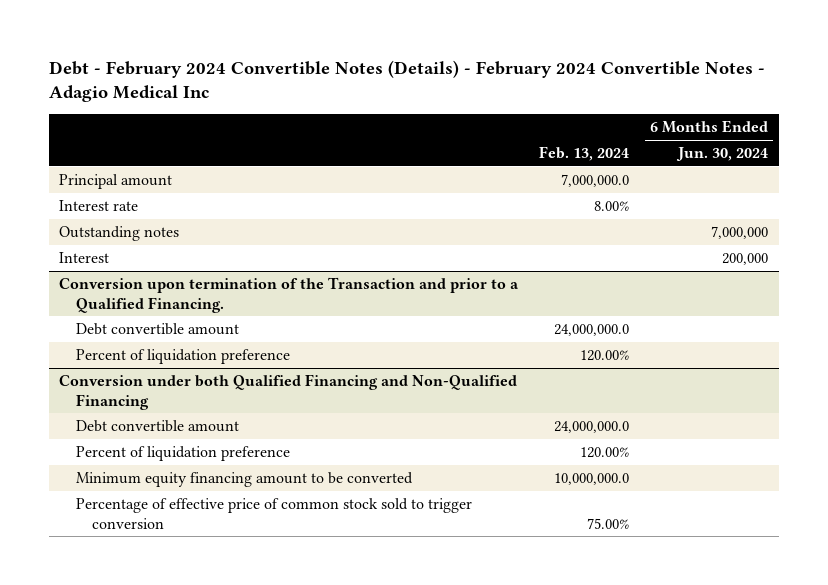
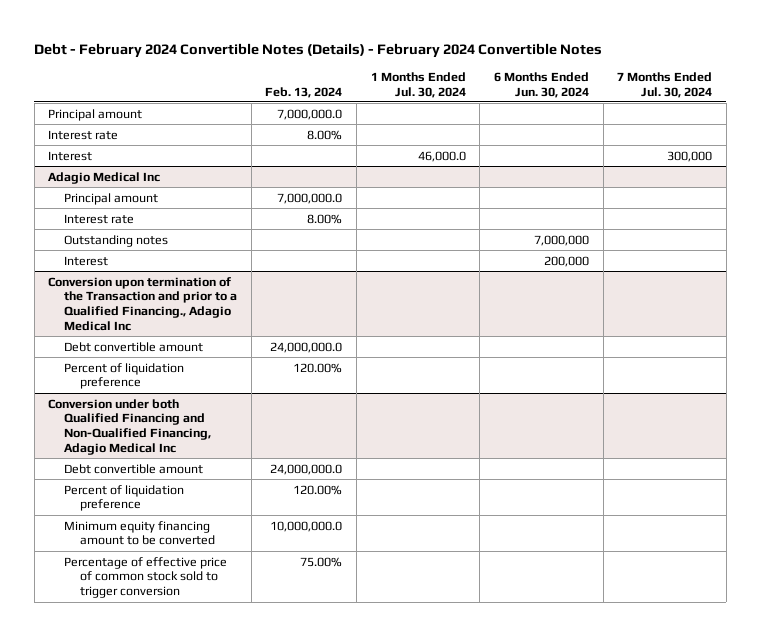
- Debt - February 2024 Convertible Notes (Details) - February 2024 Convertible Notes - Adagio Medical Inc
+ Debt - February 2024 Convertible Notes (Details) - February 2024 Convertible Notes
- | Feb. 13, 2024 | 6 Months Ended Jun. 30, 2024
+ | Feb. 13, 2024 | 1 Months Ended Jul. 30, 2024 | 6 Months Ended Jun. 30, 2024 | 7 Months Ended Jul. 30, 2024
+ Interest | | 46,000.0 | | 300,000
+ Adagio Medical Inc
+ Principal amount | 7,000,000.0 | | |
+ Interest rate | 8.00% | | |
- Conversion upon termination of the Transaction and prior to a Qualified Financing.
+ Conversion upon termination of the Transaction and prior to a Qualified Financing., Adagio Medical Inc
- Conversion under both Qualified Financing and Non-Qualified Financing
+ Conversion under both Qualified Financing and Non-Qualified Financing, Adagio Medical Inc

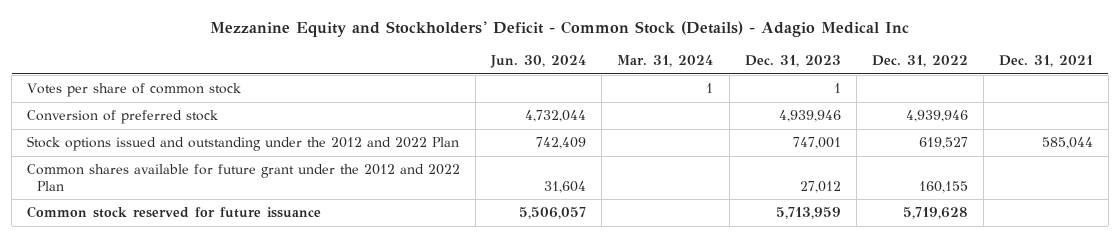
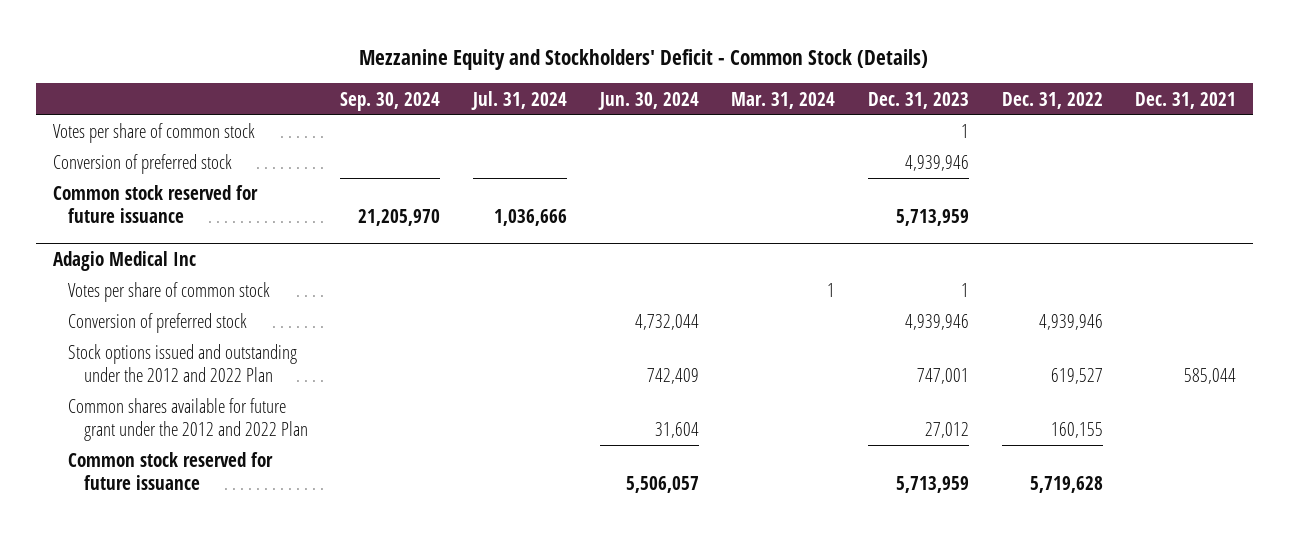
- Mezzanine Equity and Stockholders' Deficit - Common Stock (Details) - Adagio Medical Inc
+ Mezzanine Equity and Stockholders' Deficit - Common Stock (Details)
- | Jun. 30, 2024 | Mar. 31, 2024 | Dec. 31, 2023 | Dec. 31, 2022 | Dec. 31, 2021
+ | Sep. 30, 2024 | Jul. 31, 2024 | Jun. 30, 2024 | Mar. 31, 2024 | Dec. 31, 2023 | Dec. 31, 2022 | Dec. 31, 2021
+ Votes per share of common stock | | | | | 1 | |
+ Conversion of preferred stock | | | | | 4,939,946 | |
+ Common stock reserved for future issuance | 21,205,970 | 1,036,666 | | | 5,713,959 | |
+ Adagio Medical Inc

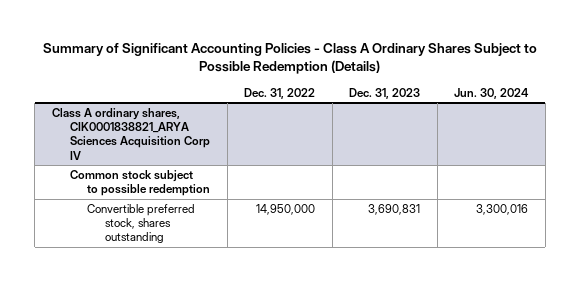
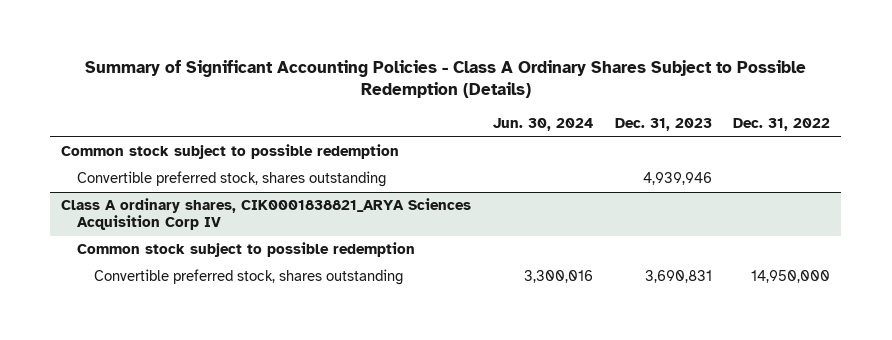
- | Dec. 31, 2022 | Dec. 31, 2023 | Jun. 30, 2024
+ | Jun. 30, 2024 | Dec. 31, 2023 | Dec. 31, 2022
+ Common stock subject to possible redemption
+ Convertible preferred stock, shares outstanding | | 4,939,946 |

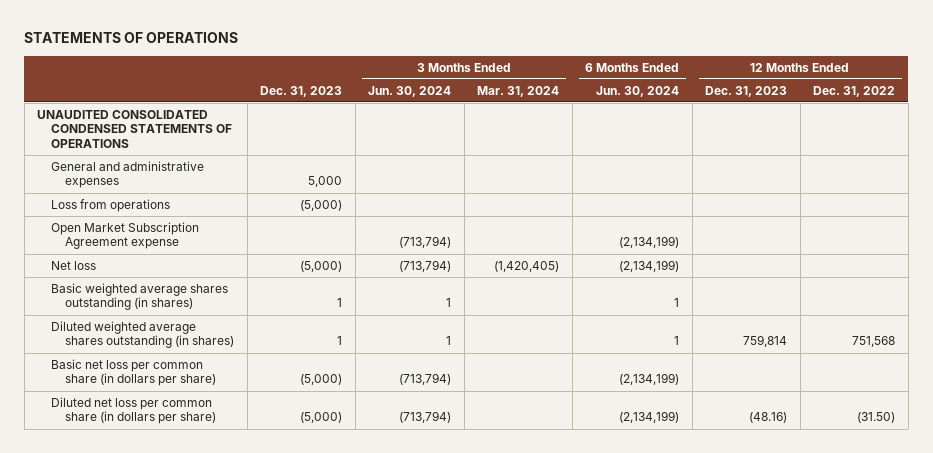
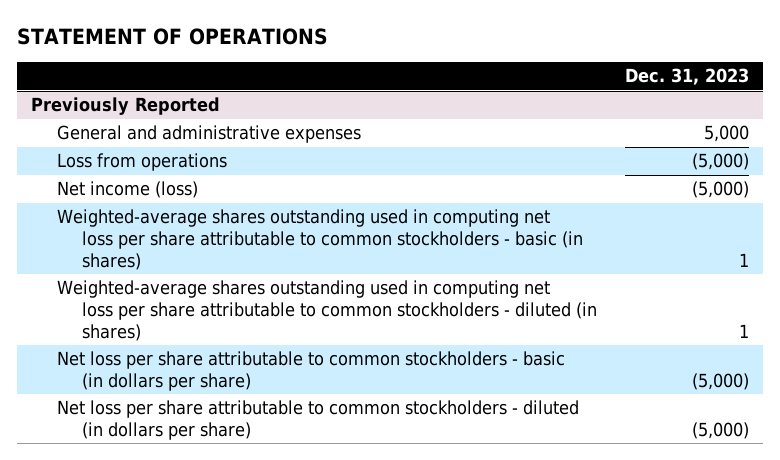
- STATEMENTS OF OPERATIONS
+ STATEMENT OF OPERATIONS
- | Dec. 31, 2023 | 3 Months Ended Jun. 30, 2024 | 3 Months Ended Mar. 31, 2024 | 6 Months Ended Jun. 30, 2024 | 12 Months Ended Dec. 31, 2023 | 12 Months Ended Dec. 31, 2022
+ | Dec. 31, 2023
- UNAUDITED CONSOLIDATED CONDENSED STATEMENTS OF OPERATIONS
+ Previously Reported
- Open Market Subscription Agreement expense | | (713,794) | | (2,134,199) | |
- Net loss | (5,000) | (713,794) | (1,420,405) | (2,134,199) | |
- Basic weighted average shares outstanding (in shares) | 1 | 1 | | 1 | |
- Diluted weighted average shares outstanding (in shares) | 1 | 1 | | 1 | 759,814 | 751,568
- Basic net loss per common share (in dollars per share) | (5,000) | (713,794) | | (2,134,199) | |
- Diluted net loss per common share (in dollars per share) | (5,000) | (713,794) | | (2,134,199) | (48.16) | (31.50)
+ Net income (loss) | (5,000)
+ Weighted-average shares outstanding used in computing net loss per share attributable to common stockholders - basic (in shares) | 1
+ Weighted-average shares outstanding used in computing net loss per share attributable to common stockholders - diluted (in shares) | 1
+ Net loss per share attributable to common stockholders - basic (in dollars per share) | (5,000)
+ Net loss per share attributable to common stockholders - diluted (in dollars per share) | (5,000)

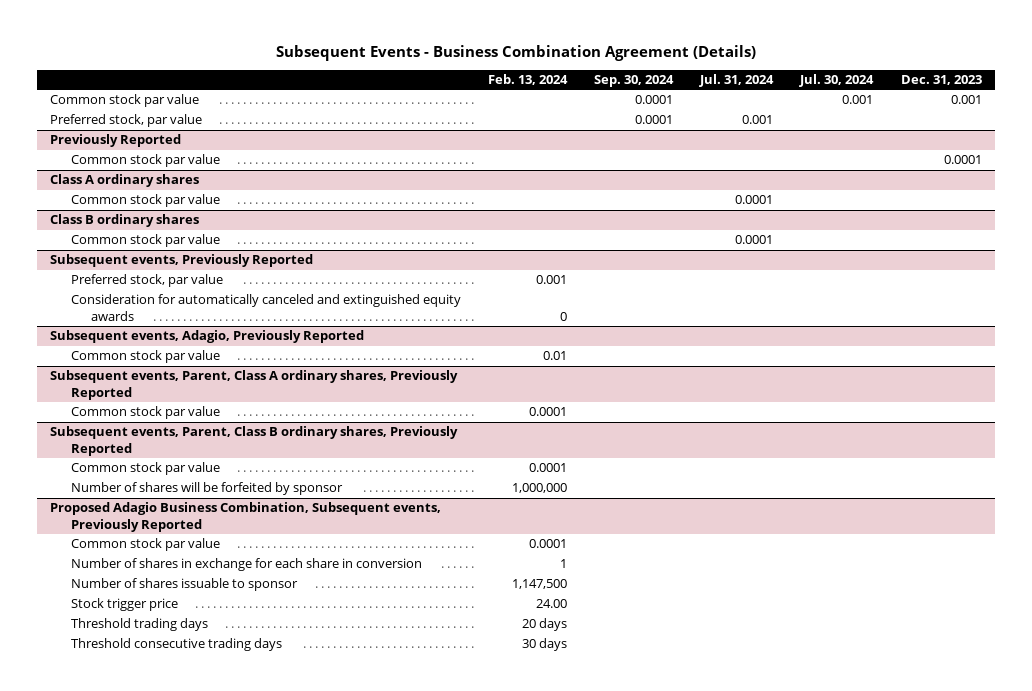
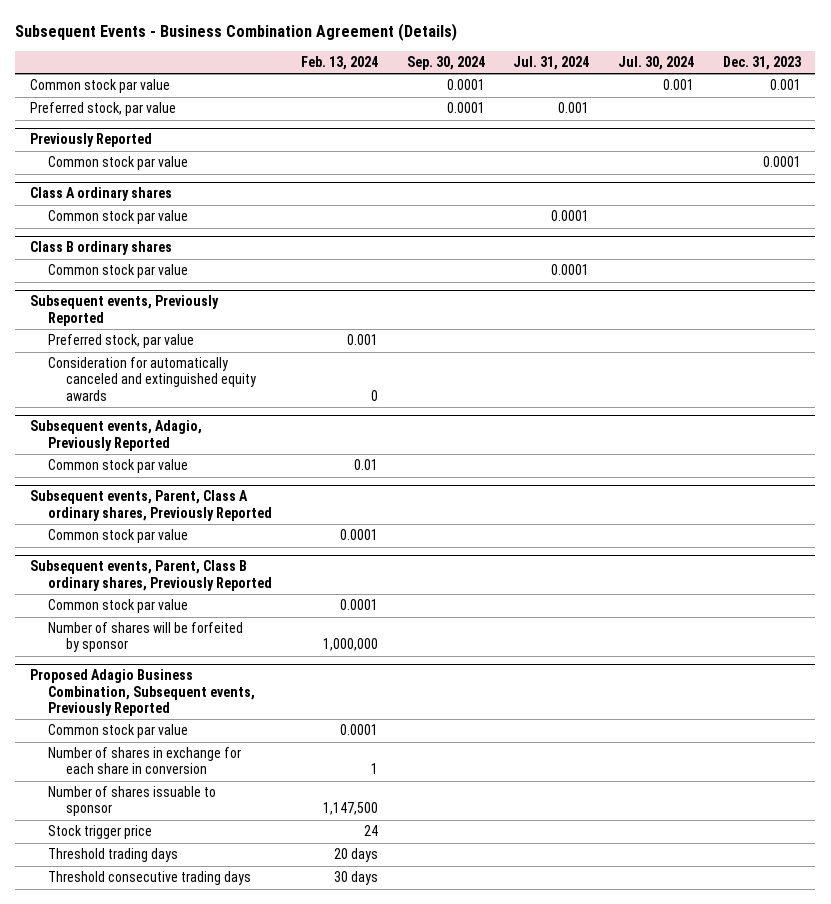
@ Proposed Adagio Business Combination, Subsequent events, Previously Reported
- Stock trigger price | 24.00 | | | |
+ Stock trigger price | 24 | | | |

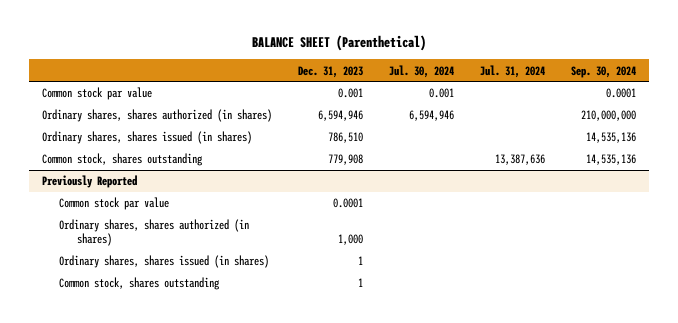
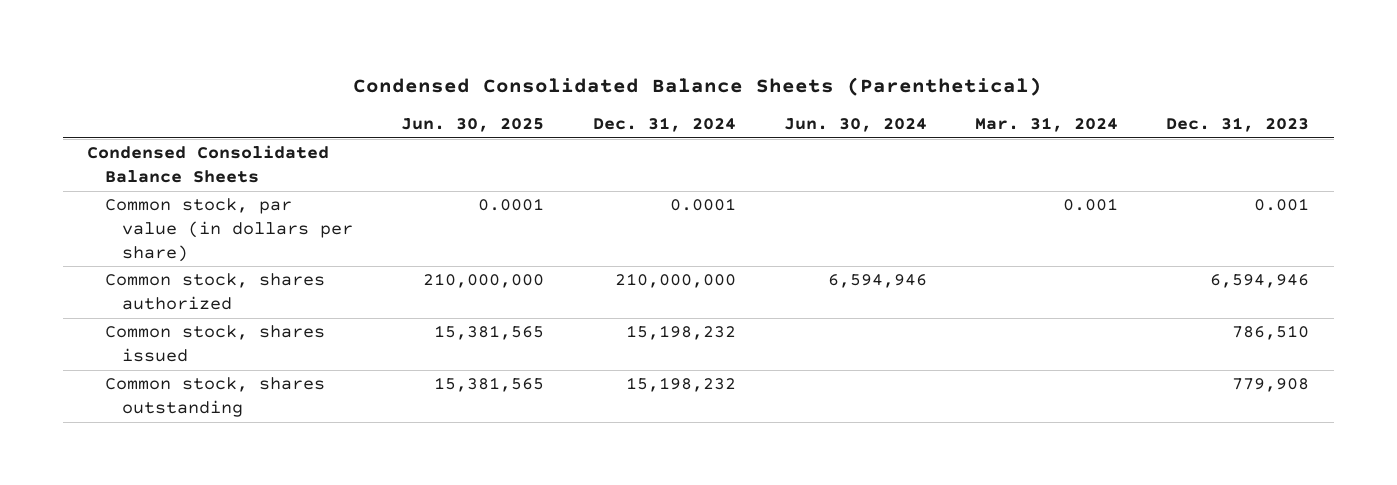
- BALANCE SHEET (Parenthetical)
+ Condensed Consolidated Balance Sheets (Parenthetical)
- | Dec. 31, 2023 | Jul. 30, 2024 | Jul. 31, 2024 | Sep. 30, 2024
+ | Jun. 30, 2025 | Dec. 31, 2024 | Jun. 30, 2024 | Mar. 31, 2024 | Dec. 31, 2023
- Common stock par value | 0.001 | 0.001 | | 0.0001
- Ordinary shares, shares authorized (in shares) | 6,594,946 | 6,594,946 | | 210,000,000
- Ordinary shares, shares issued (in shares) | 786,510 | | | 14,535,136
+ Condensed Consolidated Balance Sheets
+ Common stock, par value (in dollars per share) | 0.0001 | 0.0001 | | 0.001 | 0.001
+ Common stock, shares authorized | 210,000,000 | 210,000,000 | 6,594,946 | | 6,594,946
+ Common stock, shares issued | 15,381,565 | 15,198,232 | | | 786,510
- Previously Reported
- Common stock par value | 0.0001 | | |
- Ordinary shares, shares authorized (in shares) | 1,000 | | |
- Ordinary shares, shares issued (in shares) | 1 | | |
- Common stock, shares outstanding | 1 | | |

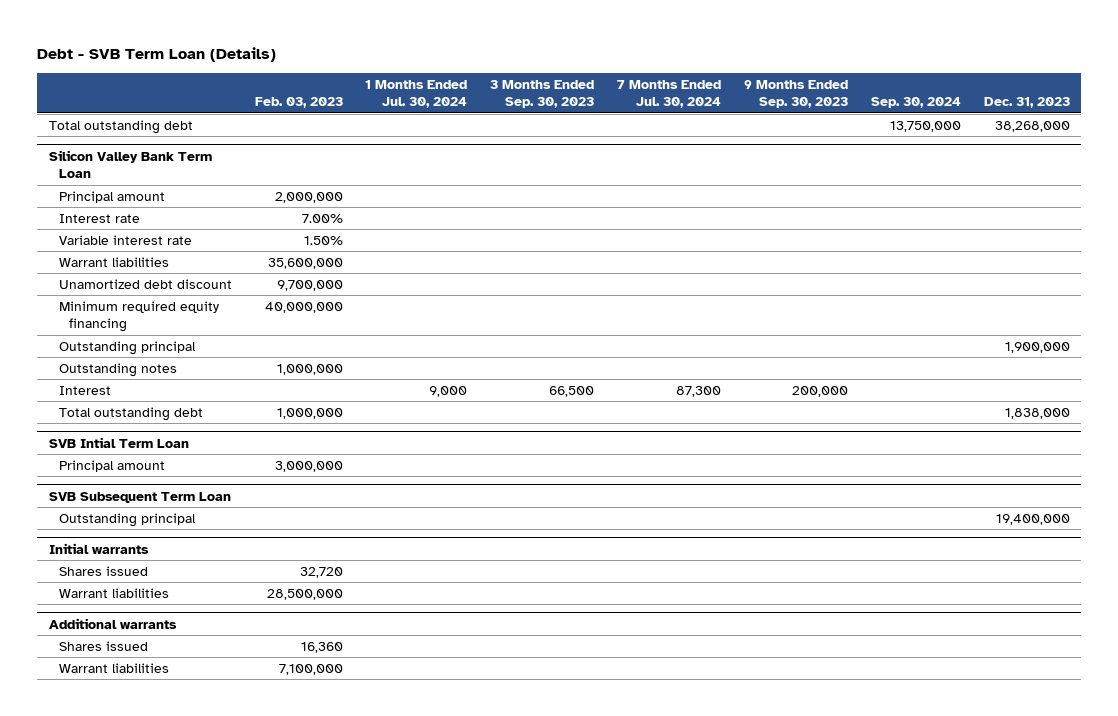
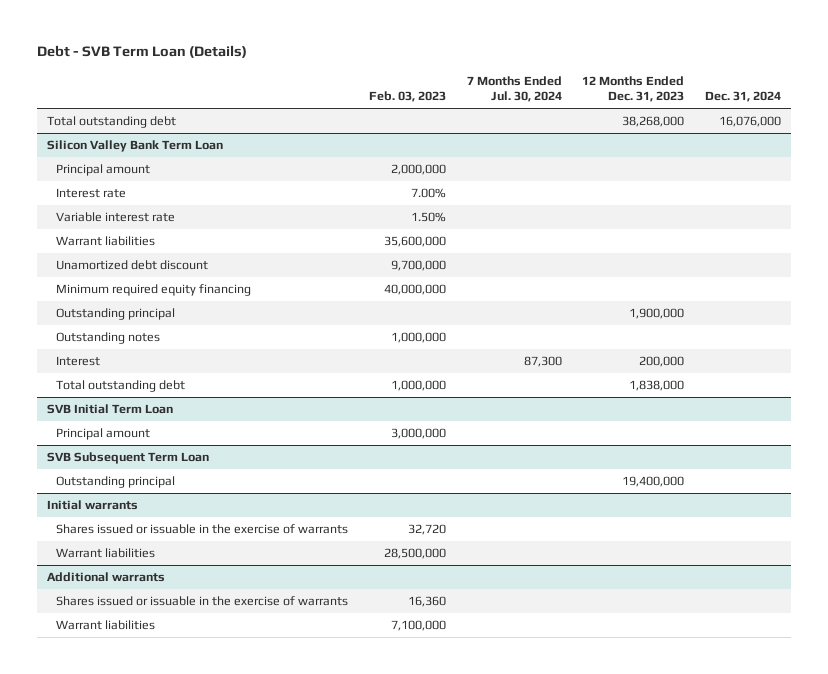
- | Feb. 03, 2023 | 1 Months Ended Jul. 30, 2024 | 3 Months Ended Sep. 30, 2023 | 7 Months Ended Jul. 30, 2024 | 9 Months Ended Sep. 30, 2023 | Sep. 30, 2024 | Dec. 31, 2023
+ | Feb. 03, 2023 | 7 Months Ended Jul. 30, 2024 | 12 Months Ended Dec. 31, 2023 | Dec. 31, 2024
- SVB Intial Term Loan
+ SVB Initial Term Loan
@ Initial warrants
- Shares issued | 32,720 | | | | | |
+ Shares issued or issuable in the exercise of warrants | 32,720 | | |
@ Additional warrants
- Shares issued | 16,360 | | | | | |
+ Shares issued or issuable in the exercise of warrants | 16,360 | | |

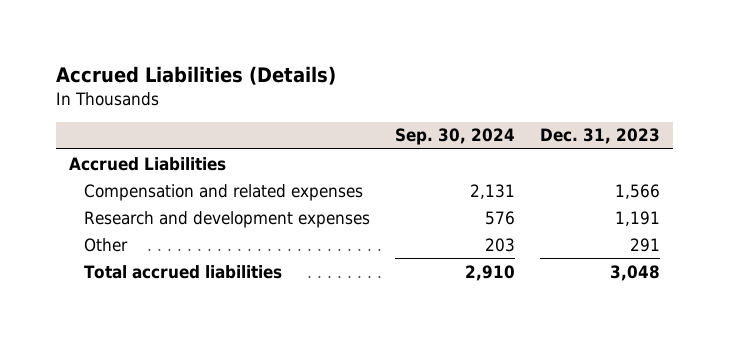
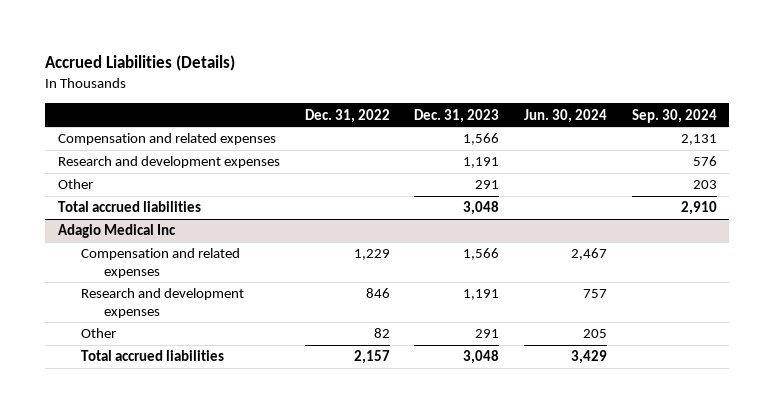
- | Sep. 30, 2024 | Dec. 31, 2023
+ | Dec. 31, 2022 | Dec. 31, 2023 | Jun. 30, 2024 | Sep. 30, 2024
- Accrued Liabilities
+ Adagio Medical Inc
+ Compensation and related expenses | 1,229 | 1,566 | 2,467 |
+ Research and development expenses | 846 | 1,191 | 757 |
+ Other | 82 | 291 | 205 |
+ Total accrued liabilities | 2,157 | 3,048 | 3,429 |

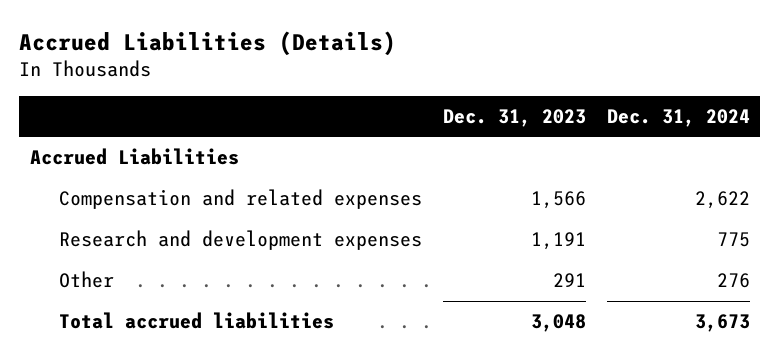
- | Dec. 31, 2022 | Dec. 31, 2023 | Jun. 30, 2024 | Sep. 30, 2024
+ | Dec. 31, 2023 | Dec. 31, 2024
- Compensation and related expenses | | 1,566 | | 2,131
- Research and development expenses | | 1,191 | | 576
- Other | | 291 | | 203
- Total accrued liabilities | | 3,048 | | 2,910
- Adagio Medical Inc
+ Accrued Liabilities

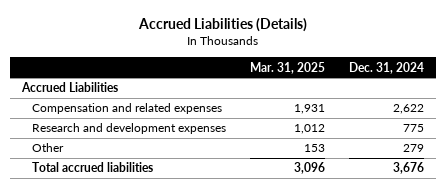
- | Dec. 31, 2023 | Dec. 31, 2024
+ | Mar. 31, 2025 | Dec. 31, 2024
- Other | 291 | 276
- Total accrued liabilities | 3,048 | 3,673
+ Other | 153 | 279
+ Total accrued liabilities | 3,096 | 3,676

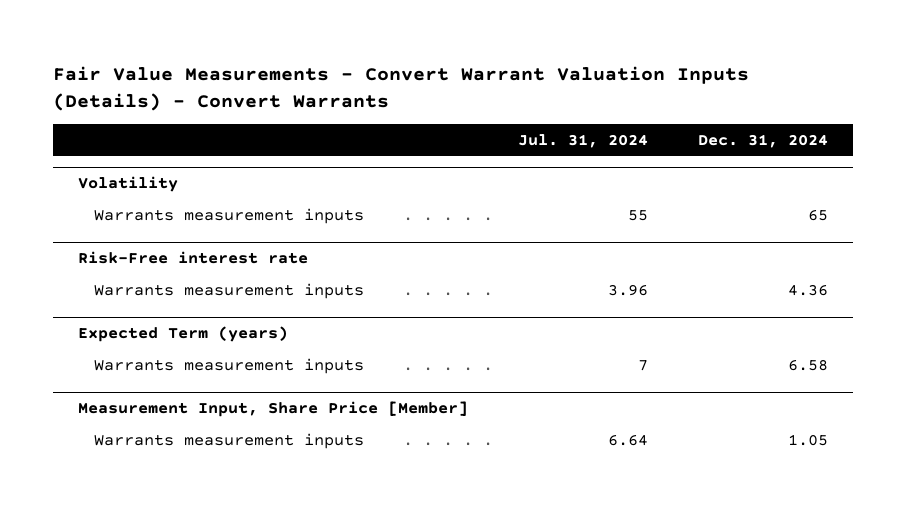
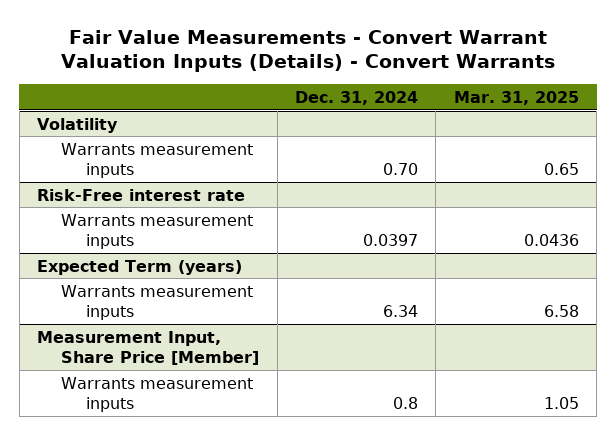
- | Jul. 31, 2024 | Dec. 31, 2024
+ | Dec. 31, 2024 | Mar. 31, 2025
@ Volatility
- Warrants measurement inputs | 55 | 65
+ Warrants measurement inputs | 0.70 | 0.65
@ Risk-Free interest rate
- Warrants measurement inputs | 3.96 | 4.36
+ Warrants measurement inputs | 0.0397 | 0.0436
@ Expected Term (years)
- Warrants measurement inputs | 7 | 6.58
+ Warrants measurement inputs | 6.34 | 6.58
@ Measurement Input, Share Price [Member]
- Warrants measurement inputs | 6.64 | 1.05
+ Warrants measurement inputs | 0.8 | 1.05

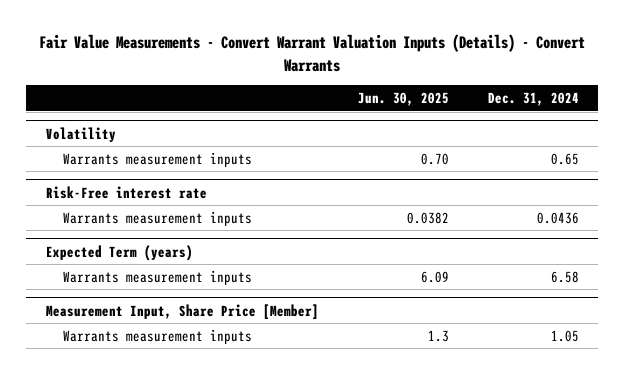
- | Dec. 31, 2024 | Mar. 31, 2025
+ | Jun. 30, 2025 | Dec. 31, 2024
@ Volatility
- Warrants measurement inputs | 0.70 | 0.65
+ Warrants measurement inputs | 0.70 | 0.65
@ Risk-Free interest rate
- Warrants measurement inputs | 0.0397 | 0.0436
+ Warrants measurement inputs | 0.0382 | 0.0436
@ Expected Term (years)
- Warrants measurement inputs | 6.34 | 6.58
+ Warrants measurement inputs | 6.09 | 6.58
@ Measurement Input, Share Price [Member]
- Warrants measurement inputs | 0.8 | 1.05
+ Warrants measurement inputs | 1.3 | 1.05

